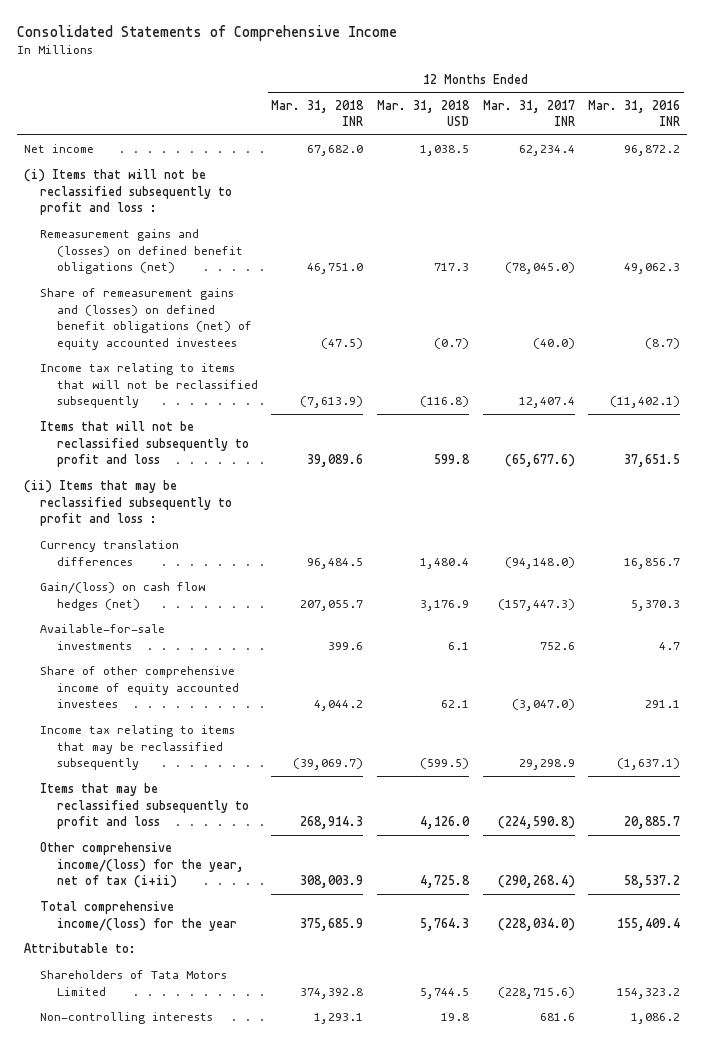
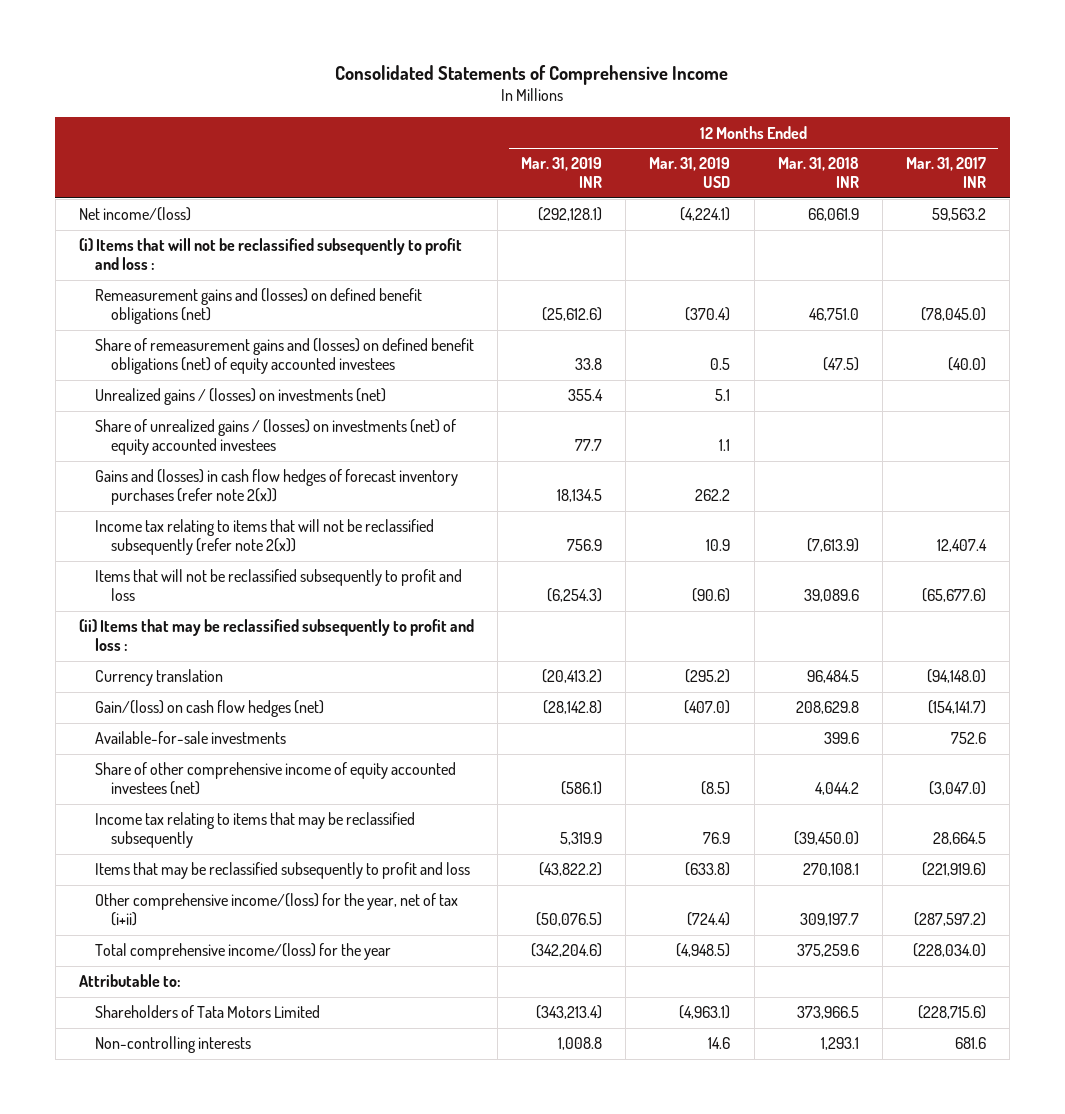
- | 12 Months Ended Mar. 31, 2018 INR | 12 Months Ended Mar. 31, 2018 USD | 12 Months Ended Mar. 31, 2017 INR | 12 Months Ended Mar. 31, 2016 INR
+ | 12 Months Ended Mar. 31, 2019 INR | 12 Months Ended Mar. 31, 2019 USD | 12 Months Ended Mar. 31, 2018 INR | 12 Months Ended Mar. 31, 2017 INR
- Net income | 67,682.0 | 1,038.5 | 62,234.4 | 96,872.2
+ Net income/(loss) | (292,128.1) | (4,224.1) | 66,061.9 | 59,563.2
- Income tax relating to items that will not be reclassified subsequently | (7,613.9) | (116.8) | 12,407.4 | (11,402.1)
+ Unrealized gains / (losses) on investments (net) | 355.4 | 5.1 | |
+ Share of unrealized gains / (losses) on investments (net) of equity accounted investees | 77.7 | 1.1 | |
+ Gains and (losses) in cash flow hedges of forecast inventory purchases (refer note 2(x)) | 18,134.5 | 262.2 | |
+ Income tax relating to items that will not be reclassified subsequently (refer note 2(x)) | 756.9 | 10.9 | (7,613.9) | 12,407.4
- Currency translation differences | 96,484.5 | 1,480.4 | (94,148.0) | 16,856.7
- Gain/(loss) on cash flow hedges (net) | 207,055.7 | 3,176.9 | (157,447.3) | 5,370.3
+ Currency translation | (20,413.2) | (295.2) | 96,484.5 | (94,148.0)
+ Gain/(loss) on cash flow hedges (net) | (28,142.8) | (407.0) | 208,629.8 | (154,141.7)
- Share of other comprehensive income of equity accounted investees | 4,044.2 | 62.1 | (3,047.0) | 291.1
- Income tax relating to items that may be reclassified subsequently | (39,069.7) | (599.5) | 29,298.9 | (1,637.1)
- Items that may be reclassified subsequently to profit and loss | 268,914.3 | 4,126.0 | (224,590.8) | 20,885.7
- Other comprehensive income/(loss) for the year, net of tax (i+ii) | 308,003.9 | 4,725.8 | (290,268.4) | 58,537.2
- Total comprehensive income/(loss) for the year | 375,685.9 | 5,764.3 | (228,034.0) | 155,409.4
+ Share of other comprehensive income of equity accounted investees (net) | (586.1) | (8.5) | 4,044.2 | (3,047.0)
+ Income tax relating to items that may be reclassified subsequently | 5,319.9 | 76.9 | (39,450.0) | 28,664.5
+ Items that may be reclassified subsequently to profit and loss | (43,822.2) | (633.8) | 270,108.1 | (221,919.6)
+ Other comprehensive income/(loss) for the year, net of tax (i+ii) | (50,076.5) | (724.4) | 309,197.7 | (287,597.2)
+ Total comprehensive income/(loss) for the year | (342,204.6) | (4,948.5) | 375,259.6 | (228,034.0)
- Shareholders of Tata Motors Limited | 374,392.8 | 5,744.5 | (228,715.6) | 154,323.2
+ Shareholders of Tata Motors Limited | (343,213.4) | (4,963.1) | 373,966.5 | (228,715.6)

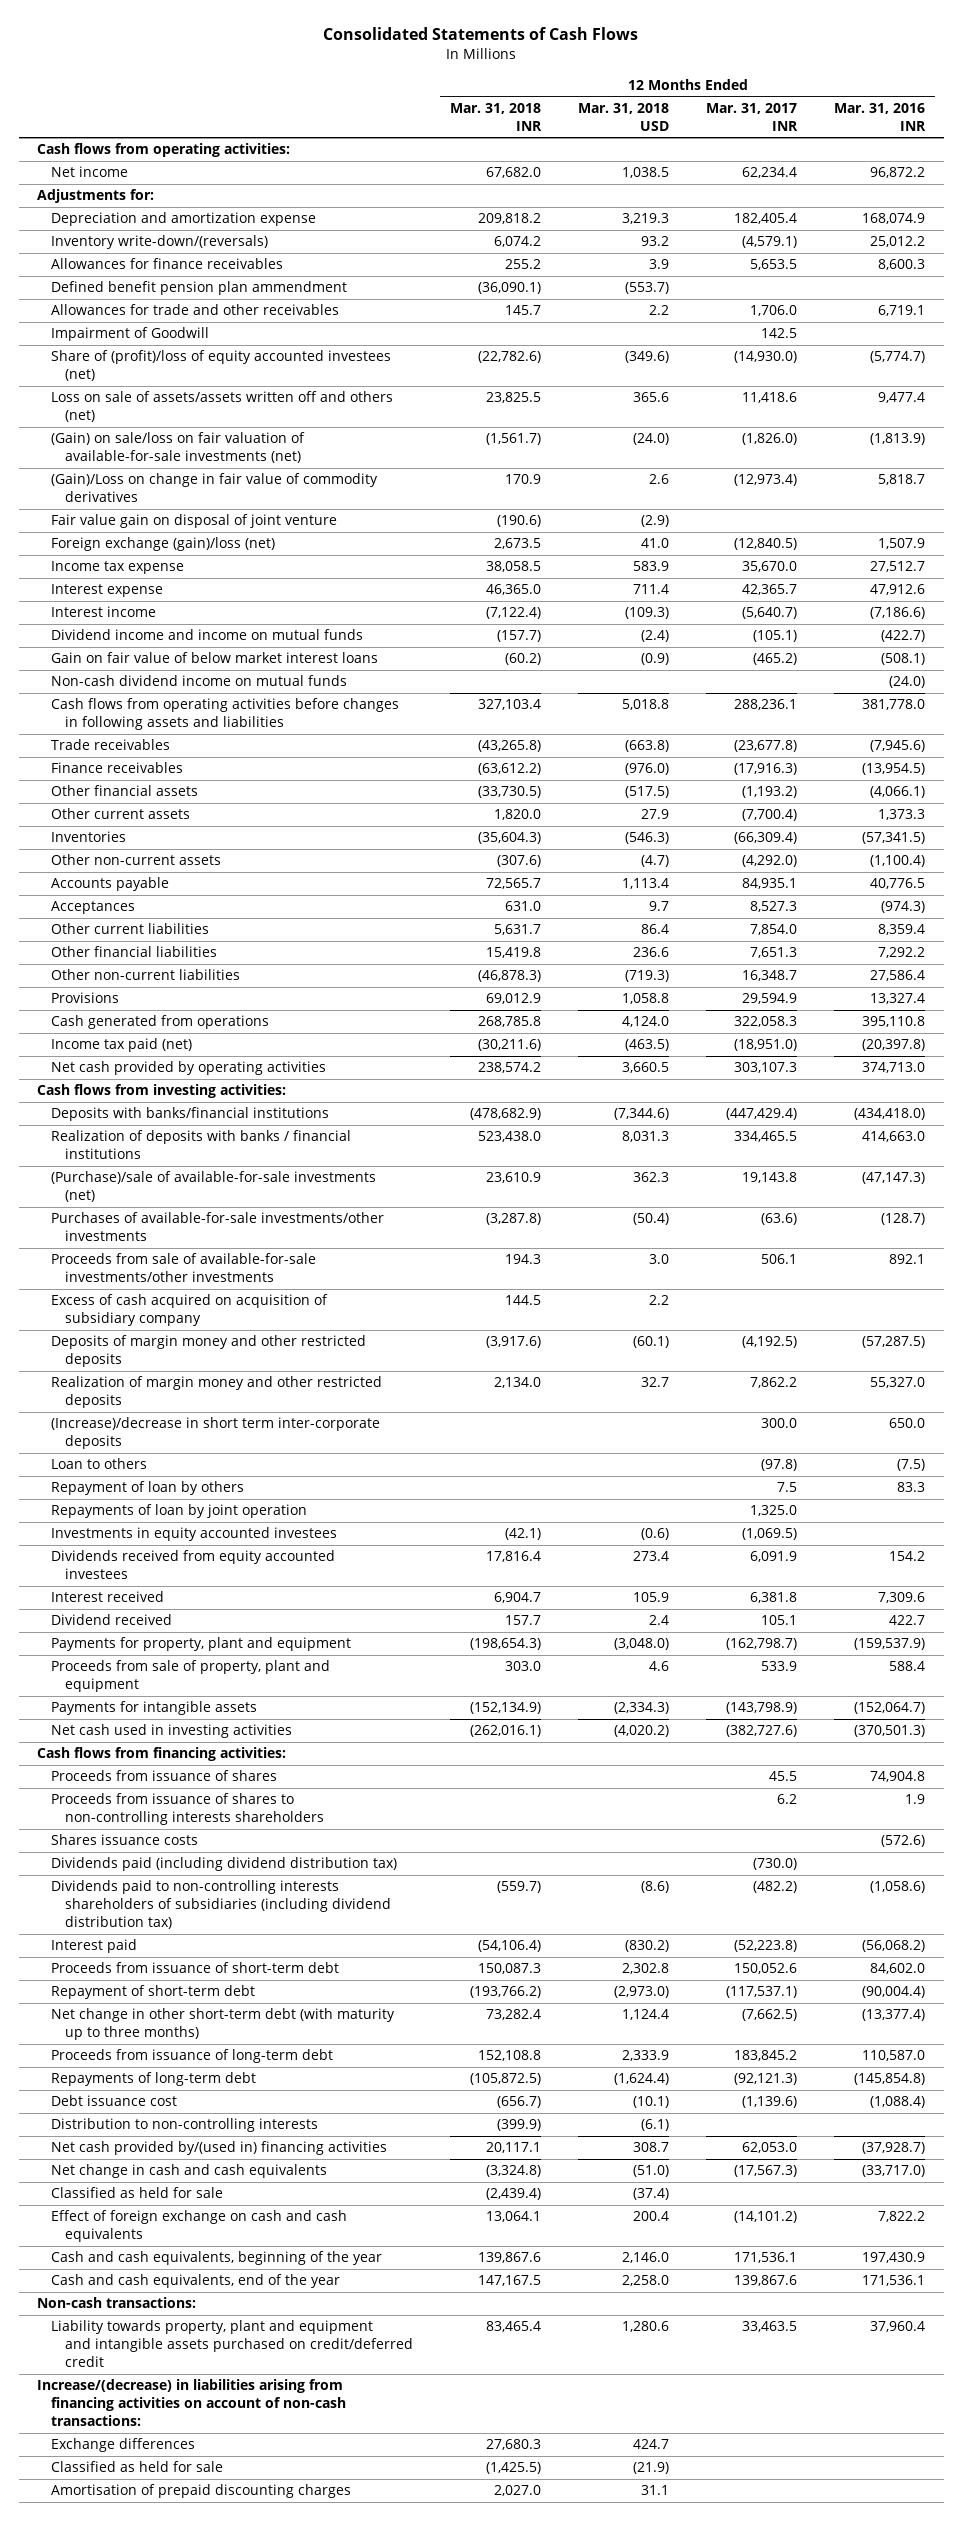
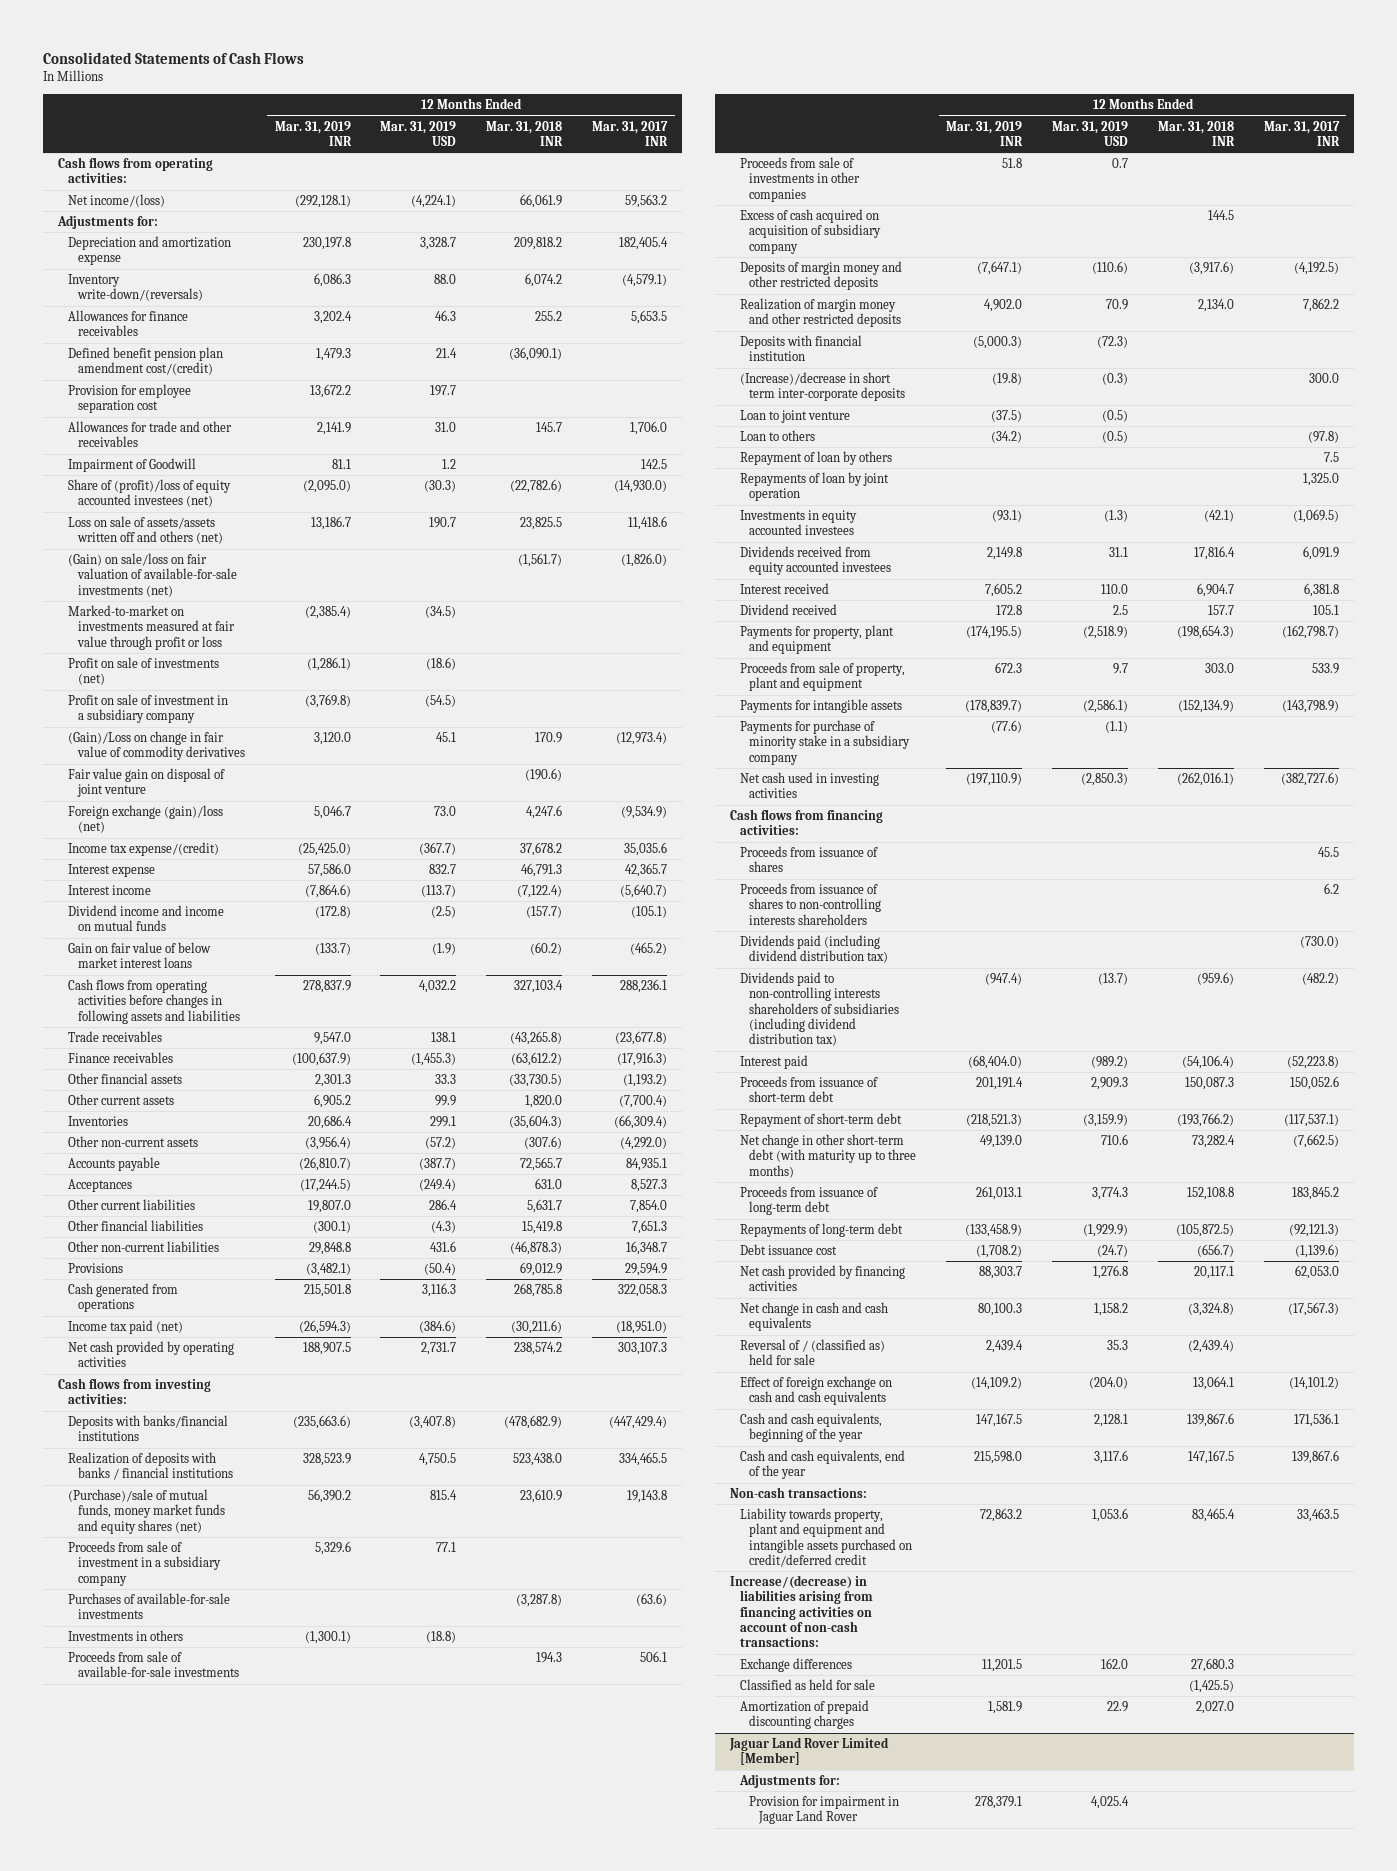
- | 12 Months Ended Mar. 31, 2018 INR | 12 Months Ended Mar. 31, 2018 USD | 12 Months Ended Mar. 31, 2017 INR | 12 Months Ended Mar. 31, 2016 INR
+ | 12 Months Ended Mar. 31, 2019 INR | 12 Months Ended Mar. 31, 2019 USD | 12 Months Ended Mar. 31, 2018 INR | 12 Months Ended Mar. 31, 2017 INR
- Net income | 67,682.0 | 1,038.5 | 62,234.4 | 96,872.2
+ Net income/(loss) | (292,128.1) | (4,224.1) | 66,061.9 | 59,563.2
- Defined benefit pension plan ammendment | (36,090.1) | (553.7) | |
+ Defined benefit pension plan amendment cost/(credit) | 1,479.3 | 21.4 | (36,090.1) |
+ Provision for employee separation cost | 13,672.2 | 197.7 | |
+ Marked-to-market on investments measured at fair value through profit or loss | (2,385.4) | (34.5) | |
+ Profit on sale of investments (net) | (1,286.1) | (18.6) | |
+ Profit on sale of investment in a subsidiary company | (3,769.8) | (54.5) | |
- Foreign exchange (gain)/loss (net) | 2,673.5 | 41.0 | (12,840.5) | 1,507.9
- Income tax expense | 38,058.5 | 583.9 | 35,670.0 | 27,512.7
- Interest expense | 46,365.0 | 711.4 | 42,365.7 | 47,912.6
+ Foreign exchange (gain)/loss (net) | 5,046.7 | 73.0 | 4,247.6 | (9,534.9)
+ Income tax expense/(credit) | (25,425.0) | (367.7) | 37,678.2 | 35,035.6
+ Interest expense | 57,586.0 | 832.7 | 46,791.3 | 42,365.7
- Non-cash dividend income on mutual funds | | | | (24.0)
- (Purchase)/sale of available-for-sale investments (net) | 23,610.9 | 362.3 | 19,143.8 | (47,147.3)
- Purchases of available-for-sale investments/other investments | (3,287.8) | (50.4) | (63.6) | (128.7)
- Proceeds from sale of available-for-sale investments/other investments | 194.3 | 3.0 | 506.1 | 892.1
+ (Purchase)/sale of mutual funds, money market funds and equity shares (net) | 56,390.2 | 815.4 | 23,610.9 | 19,143.8
+ Proceeds from sale of investment in a subsidiary company | 5,329.6 | 77.1 | |
+ Purchases of available-for-sale investments | | | (3,287.8) | (63.6)
+ Investments in others | (1,300.1) | (18.8) | |
+ Proceeds from sale of available-for-sale investments | | | 194.3 | 506.1
+ Proceeds from sale of investments in other companies | 51.8 | 0.7 | |
+ Deposits with financial institution | (5,000.3) | (72.3) | |
+ Loan to joint venture | (37.5) | (0.5) | |
+ Payments for purchase of minority stake in a subsidiary company | (77.6) | (1.1) | |
- Shares issuance costs | | | | (572.6)
- Dividends paid to non-controlling interests shareholders of subsidiaries (including dividend distribution tax) | (559.7) | (8.6) | (482.2) | (1,058.6)
+ Dividends paid to non-controlling interests shareholders of subsidiaries (including dividend distribution tax) | (947.4) | (13.7) | (959.6) | (482.2)
- Distribution to non-controlling interests | (399.9) | (6.1) | |
- Net cash provided by/(used in) financing activities | 20,117.1 | 308.7 | 62,053.0 | (37,928.7)
+ Net cash provided by financing activities | 88,303.7 | 1,276.8 | 20,117.1 | 62,053.0
- Classified as held for sale | (2,439.4) | (37.4) | |
+ Reversal of / (classified as) held for sale | 2,439.4 | 35.3 | (2,439.4) |
- Amortisation of prepaid discounting charges | 2,027.0 | 31.1 | |
+ Amortization of prepaid discounting charges | 1,581.9 | 22.9 | 2,027.0 |
+ Jaguar Land Rover Limited [Member]
+ Adjustments for:
+ Provision for impairment in Jaguar Land Rover | 278,379.1 | 4,025.4 | |

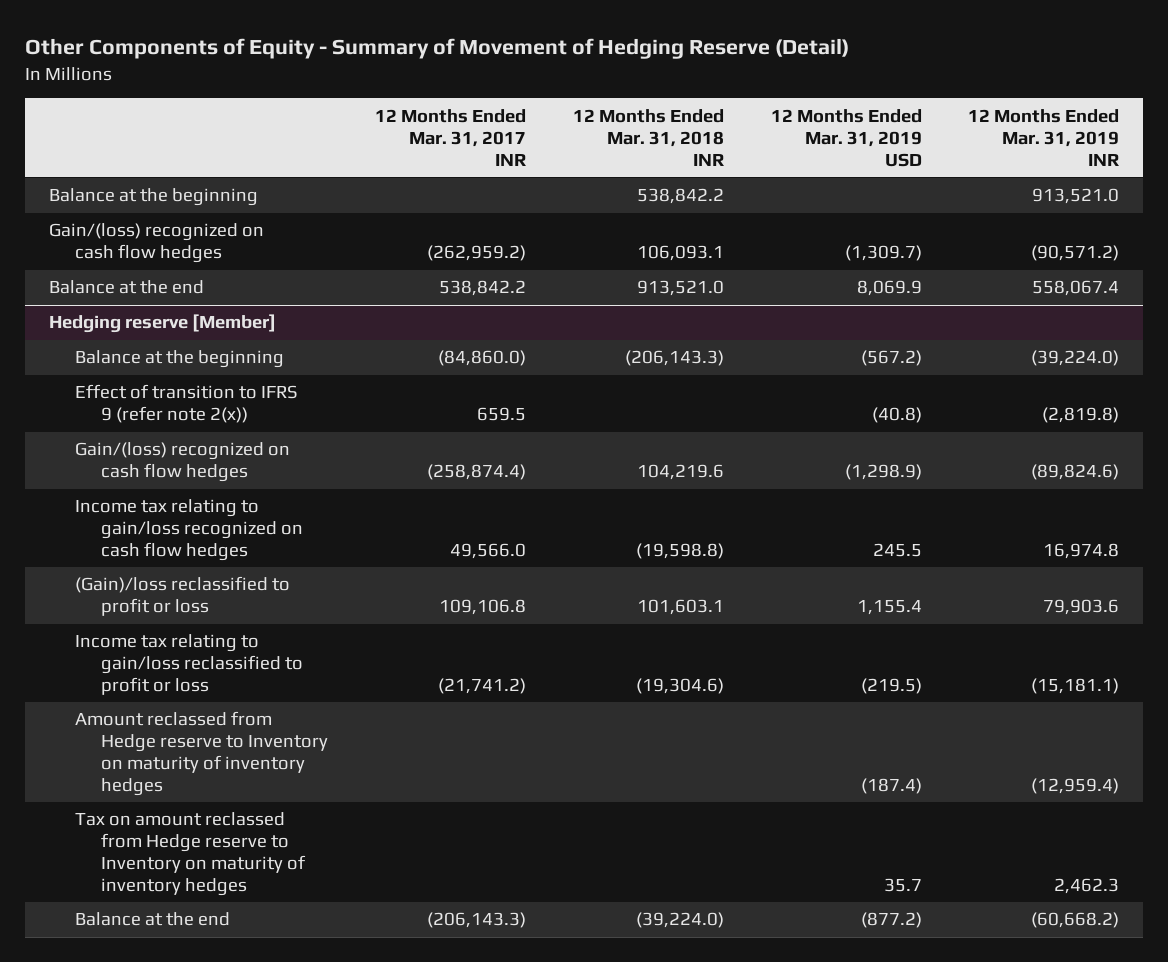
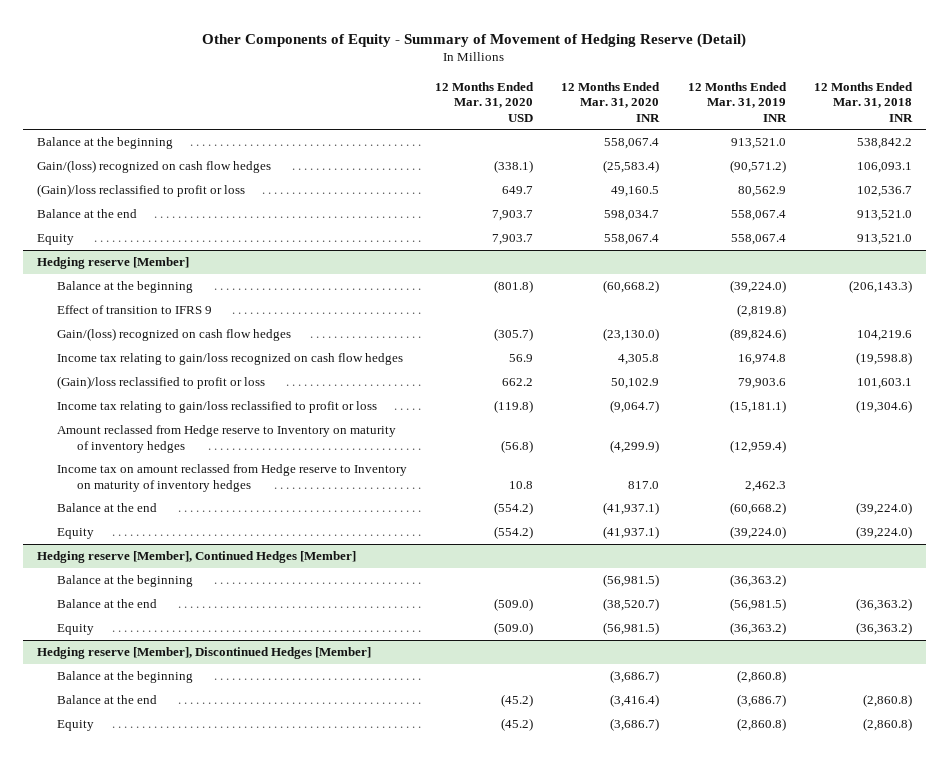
- | 12 Months Ended Mar. 31, 2017 INR | 12 Months Ended Mar. 31, 2018 INR | 12 Months Ended Mar. 31, 2019 USD | 12 Months Ended Mar. 31, 2019 INR
+ | 12 Months Ended Mar. 31, 2020 USD | 12 Months Ended Mar. 31, 2020 INR | 12 Months Ended Mar. 31, 2019 INR | 12 Months Ended Mar. 31, 2018 INR
+ (Gain)/loss reclassified to profit or loss | 649.7 | 49,160.5 | 80,562.9 | 102,536.7
+ Equity | 7,903.7 | 558,067.4 | 558,067.4 | 913,521.0
@ Hedging reserve [Member]
- Effect of transition to IFRS 9 (refer note 2(x)) | 659.5 | | (40.8) | (2,819.8)
+ Effect of transition to IFRS 9 | | | (2,819.8) |
- Tax on amount reclassed from Hedge reserve to Inventory on maturity of inventory hedges | | | 35.7 | 2,462.3
+ Income tax on amount reclassed from Hedge reserve to Inventory on maturity of inventory hedges | 10.8 | 817.0 | 2,462.3 |
+ Equity | (554.2) | (41,937.1) | (39,224.0) | (39,224.0)
+ Hedging reserve [Member], Continued Hedges [Member]
+ Balance at the beginning | | (56,981.5) | (36,363.2) |
+ Balance at the end | (509.0) | (38,520.7) | (56,981.5) | (36,363.2)
+ Equity | (509.0) | (56,981.5) | (36,363.2) | (36,363.2)
+ Hedging reserve [Member], Discontinued Hedges [Member]
+ Balance at the beginning | | (3,686.7) | (2,860.8) |
+ Balance at the end | (45.2) | (3,416.4) | (3,686.7) | (2,860.8)
+ Equity | (45.2) | (3,686.7) | (2,860.8) | (2,860.8)

